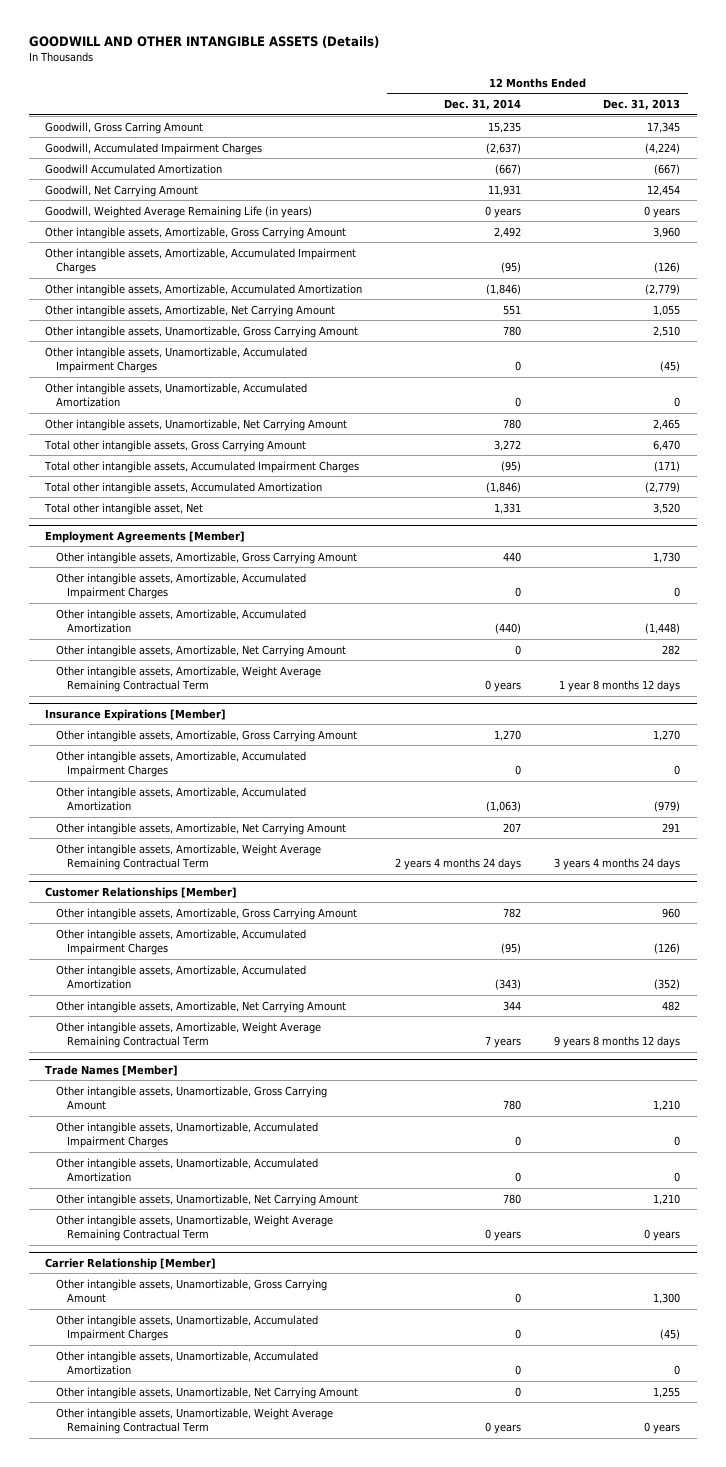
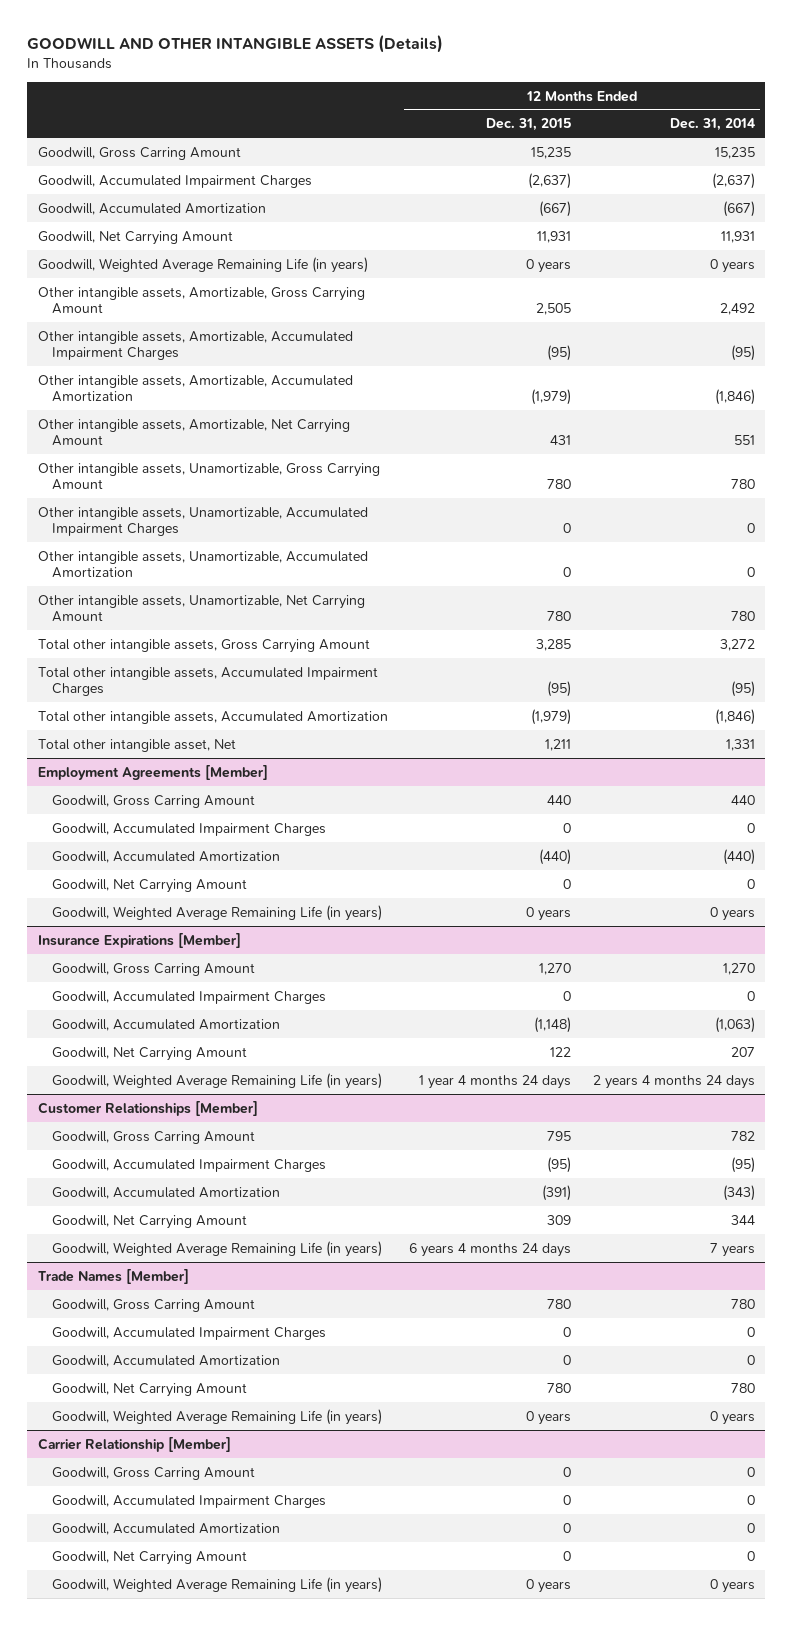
- | 12 Months Ended Dec. 31, 2014 | 12 Months Ended Dec. 31, 2013
+ | 12 Months Ended Dec. 31, 2015 | 12 Months Ended Dec. 31, 2014
- Goodwill Accumulated Amortization | (667) | (667)
+ Goodwill, Accumulated Amortization | (667) | (667)
@ Employment Agreements [Member]
- Other intangible assets, Amortizable, Gross Carrying Amount | 440 | 1,730
- Other intangible assets, Amortizable, Accumulated Impairment Charges | 0 | 0
- Other intangible assets, Amortizable, Accumulated Amortization | (440) | (1,448)
- Other intangible assets, Amortizable, Net Carrying Amount | 0 | 282
- Other intangible assets, Amortizable, Weight Average Remaining Contractual Term | 0 years | 1 year 8 months 12 days
+ Goodwill, Gross Carring Amount | 440 | 440
+ Goodwill, Accumulated Impairment Charges | 0 | 0
+ Goodwill, Accumulated Amortization | (440) | (440)
+ Goodwill, Net Carrying Amount | 0 | 0
+ Goodwill, Weighted Average Remaining Life (in years) | 0 years | 0 years
@ Insurance Expirations [Member]
- Other intangible assets, Amortizable, Gross Carrying Amount | 1,270 | 1,270
- Other intangible assets, Amortizable, Accumulated Impairment Charges | 0 | 0
- Other intangible assets, Amortizable, Accumulated Amortization | (1,063) | (979)
- Other intangible assets, Amortizable, Net Carrying Amount | 207 | 291
- Other intangible assets, Amortizable, Weight Average Remaining Contractual Term | 2 years 4 months 24 days | 3 years 4 months 24 days
+ Goodwill, Gross Carring Amount | 1,270 | 1,270
+ Goodwill, Accumulated Impairment Charges | 0 | 0
+ Goodwill, Accumulated Amortization | (1,148) | (1,063)
+ Goodwill, Net Carrying Amount | 122 | 207
+ Goodwill, Weighted Average Remaining Life (in years) | 1 year 4 months 24 days | 2 years 4 months 24 days
@ Customer Relationships [Member]
- Other intangible assets, Amortizable, Gross Carrying Amount | 782 | 960
- Other intangible assets, Amortizable, Accumulated Impairment Charges | (95) | (126)
- Other intangible assets, Amortizable, Accumulated Amortization | (343) | (352)
- Other intangible assets, Amortizable, Net Carrying Amount | 344 | 482
- Other intangible assets, Amortizable, Weight Average Remaining Contractual Term | 7 years | 9 years 8 months 12 days
+ Goodwill, Gross Carring Amount | 795 | 782
+ Goodwill, Accumulated Impairment Charges | (95) | (95)
+ Goodwill, Accumulated Amortization | (391) | (343)
+ Goodwill, Net Carrying Amount | 309 | 344
+ Goodwill, Weighted Average Remaining Life (in years) | 6 years 4 months 24 days | 7 years
@ Trade Names [Member]
- Other intangible assets, Unamortizable, Gross Carrying Amount | 780 | 1,210
- Other intangible assets, Unamortizable, Accumulated Impairment Charges | 0 | 0
- Other intangible assets, Unamortizable, Accumulated Amortization | 0 | 0
- Other intangible assets, Unamortizable, Net Carrying Amount | 780 | 1,210
- Other intangible assets, Unamortizable, Weight Average Remaining Contractual Term | 0 years | 0 years
+ Goodwill, Gross Carring Amount | 780 | 780
+ Goodwill, Accumulated Impairment Charges | 0 | 0
+ Goodwill, Accumulated Amortization | 0 | 0
+ Goodwill, Net Carrying Amount | 780 | 780
+ Goodwill, Weighted Average Remaining Life (in years) | 0 years | 0 years
@ Carrier Relationship [Member]
- Other intangible assets, Unamortizable, Gross Carrying Amount | 0 | 1,300
- Other intangible assets, Unamortizable, Accumulated Impairment Charges | 0 | (45)
- Other intangible assets, Unamortizable, Accumulated Amortization | 0 | 0
- Other intangible assets, Unamortizable, Net Carrying Amount | 0 | 1,255
- Other intangible assets, Unamortizable, Weight Average Remaining Contractual Term | 0 years | 0 years
+ Goodwill, Gross Carring Amount | 0 | 0
+ Goodwill, Accumulated Impairment Charges | 0 | 0
+ Goodwill, Accumulated Amortization | 0 | 0
+ Goodwill, Net Carrying Amount | 0 | 0
+ Goodwill, Weighted Average Remaining Life (in years) | 0 years | 0 years

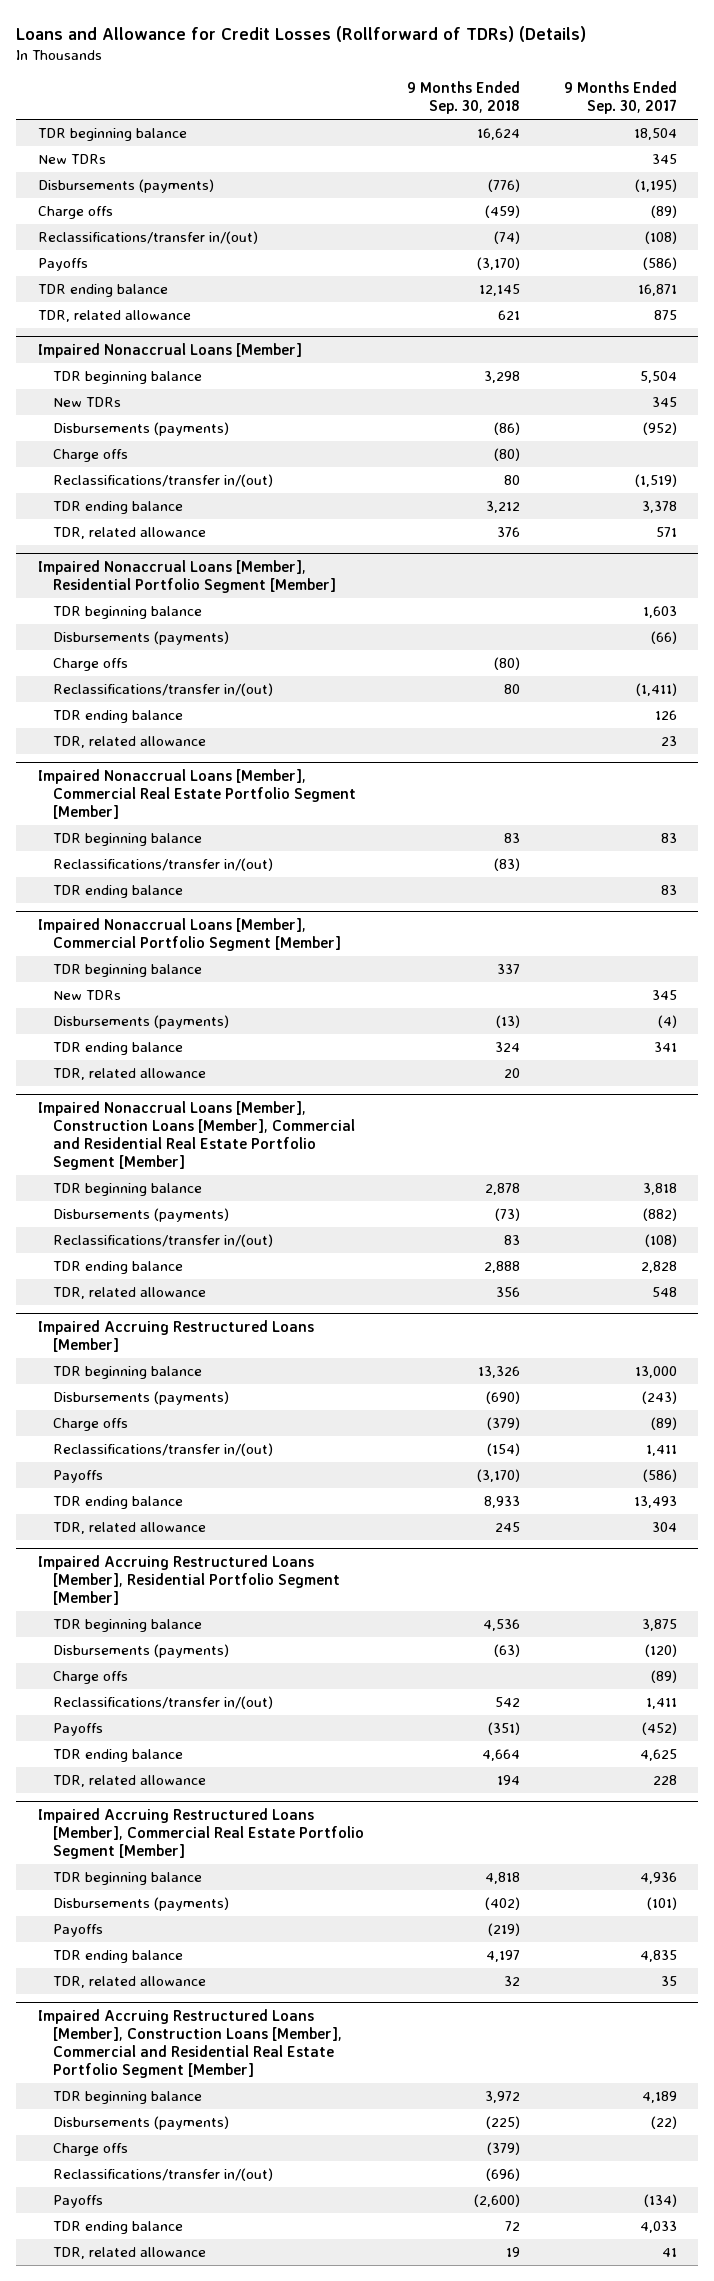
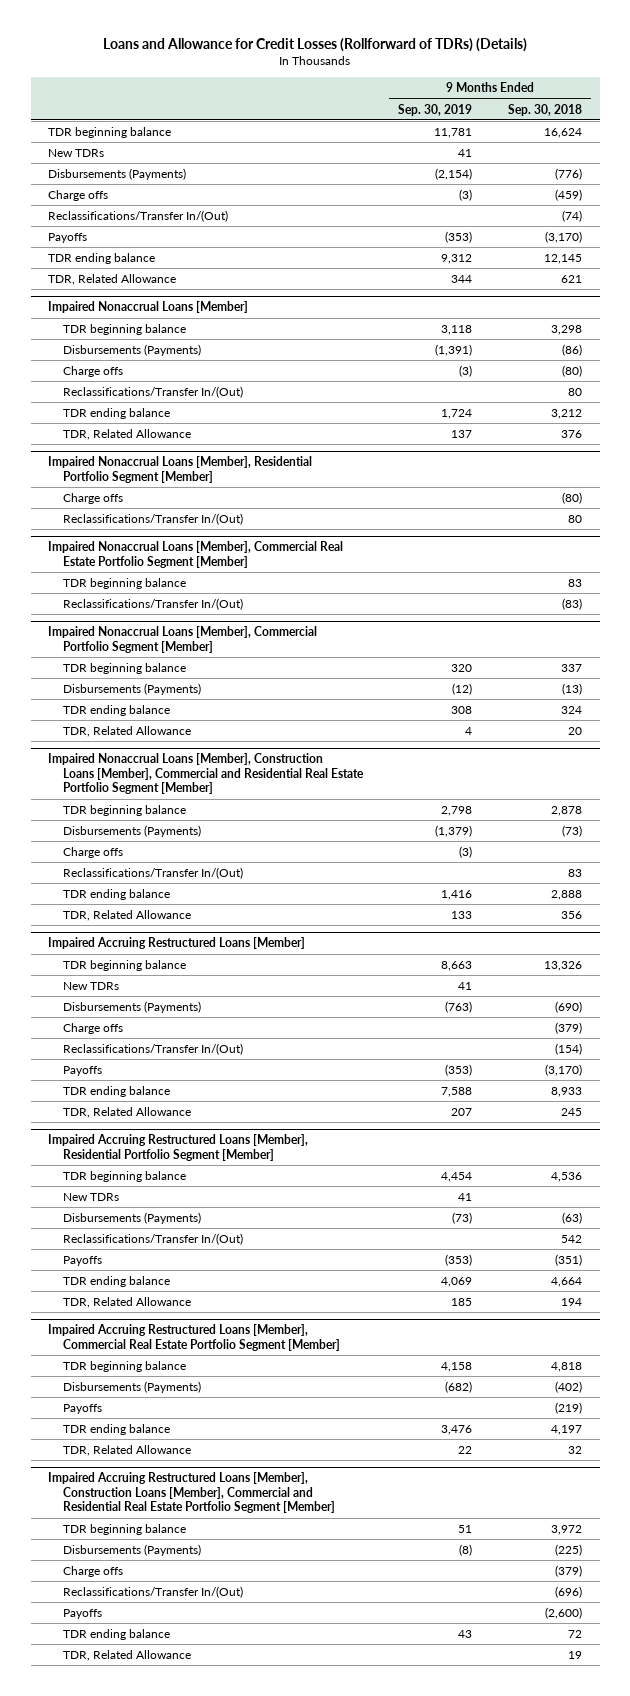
- | 9 Months Ended Sep. 30, 2018 | 9 Months Ended Sep. 30, 2017
+ | 9 Months Ended Sep. 30, 2019 | 9 Months Ended Sep. 30, 2018
- Disbursements (payments) | (776) | (1,195)
+ Disbursements (Payments) | (2,154) | (776)
- Reclassifications/transfer in/(out) | (74) | (108)
+ Reclassifications/Transfer In/(Out) | | (74)
- TDR, related allowance | 621 | 875
+ TDR, Related Allowance | 344 | 621
@ Impaired Nonaccrual Loans [Member]
- New TDRs | | 345
- Disbursements (payments) | (86) | (952)
+ Disbursements (Payments) | (1,391) | (86)
- Reclassifications/transfer in/(out) | 80 | (1,519)
+ Reclassifications/Transfer In/(Out) | | 80
- TDR, related allowance | 376 | 571
+ TDR, Related Allowance | 137 | 376
@ Impaired Nonaccrual Loans [Member], Residential Portfolio Segment [Member]
- TDR beginning balance | | 1,603
- Disbursements (payments) | | (66)
- Reclassifications/transfer in/(out) | 80 | (1,411)
- TDR ending balance | | 126
- TDR, related allowance | | 23
+ Reclassifications/Transfer In/(Out) | | 80
@ Impaired Nonaccrual Loans [Member], Commercial Real Estate Portfolio Segment [Member]
- Reclassifications/transfer in/(out) | (83) |
- TDR ending balance | | 83
+ Reclassifications/Transfer In/(Out) | | (83)
@ Impaired Nonaccrual Loans [Member], Commercial Portfolio Segment [Member]
- New TDRs | | 345
- Disbursements (payments) | (13) | (4)
+ Disbursements (Payments) | (12) | (13)
- TDR, related allowance | 20 |
+ TDR, Related Allowance | 4 | 20
@ Impaired Nonaccrual Loans [Member], Construction Loans [Member], Commercial and Residential Real Estate Portfolio Segment [Member]
- Disbursements (payments) | (73) | (882)
- Reclassifications/transfer in/(out) | 83 | (108)
+ Disbursements (Payments) | (1,379) | (73)
+ Charge offs | (3) |
+ Reclassifications/Transfer In/(Out) | | 83
- TDR, related allowance | 356 | 548
+ TDR, Related Allowance | 133 | 356
@ Impaired Accruing Restructured Loans [Member]
- Disbursements (payments) | (690) | (243)
+ New TDRs | 41 |
+ Disbursements (Payments) | (763) | (690)
- Reclassifications/transfer in/(out) | (154) | 1,411
+ Reclassifications/Transfer In/(Out) | | (154)
- TDR, related allowance | 245 | 304
+ TDR, Related Allowance | 207 | 245
@ Impaired Accruing Restructured Loans [Member], Residential Portfolio Segment [Member]
- Disbursements (payments) | (63) | (120)
- Charge offs | | (89)
- Reclassifications/transfer in/(out) | 542 | 1,411
+ New TDRs | 41 |
+ Disbursements (Payments) | (73) | (63)
+ Reclassifications/Transfer In/(Out) | | 542
- TDR, related allowance | 194 | 228
+ TDR, Related Allowance | 185 | 194
@ Impaired Accruing Restructured Loans [Member], Commercial Real Estate Portfolio Segment [Member]
- Disbursements (payments) | (402) | (101)
+ Disbursements (Payments) | (682) | (402)
- TDR, related allowance | 32 | 35
+ TDR, Related Allowance | 22 | 32
@ Impaired Accruing Restructured Loans [Member], Construction Loans [Member], Commercial and Residential Real Estate Portfolio Segment [Member]
- Disbursements (payments) | (225) | (22)
+ Disbursements (Payments) | (8) | (225)
- Reclassifications/transfer in/(out) | (696) |
+ Reclassifications/Transfer In/(Out) | | (696)
- TDR, related allowance | 19 | 41
+ TDR, Related Allowance | | 19

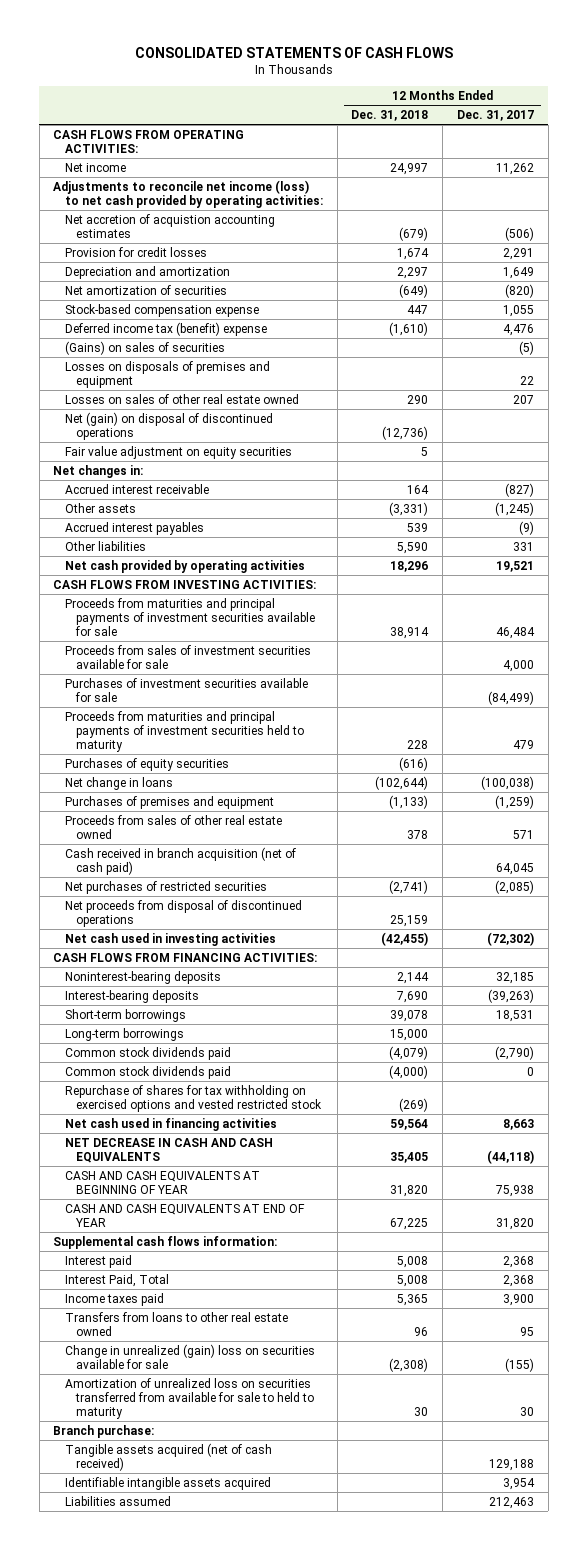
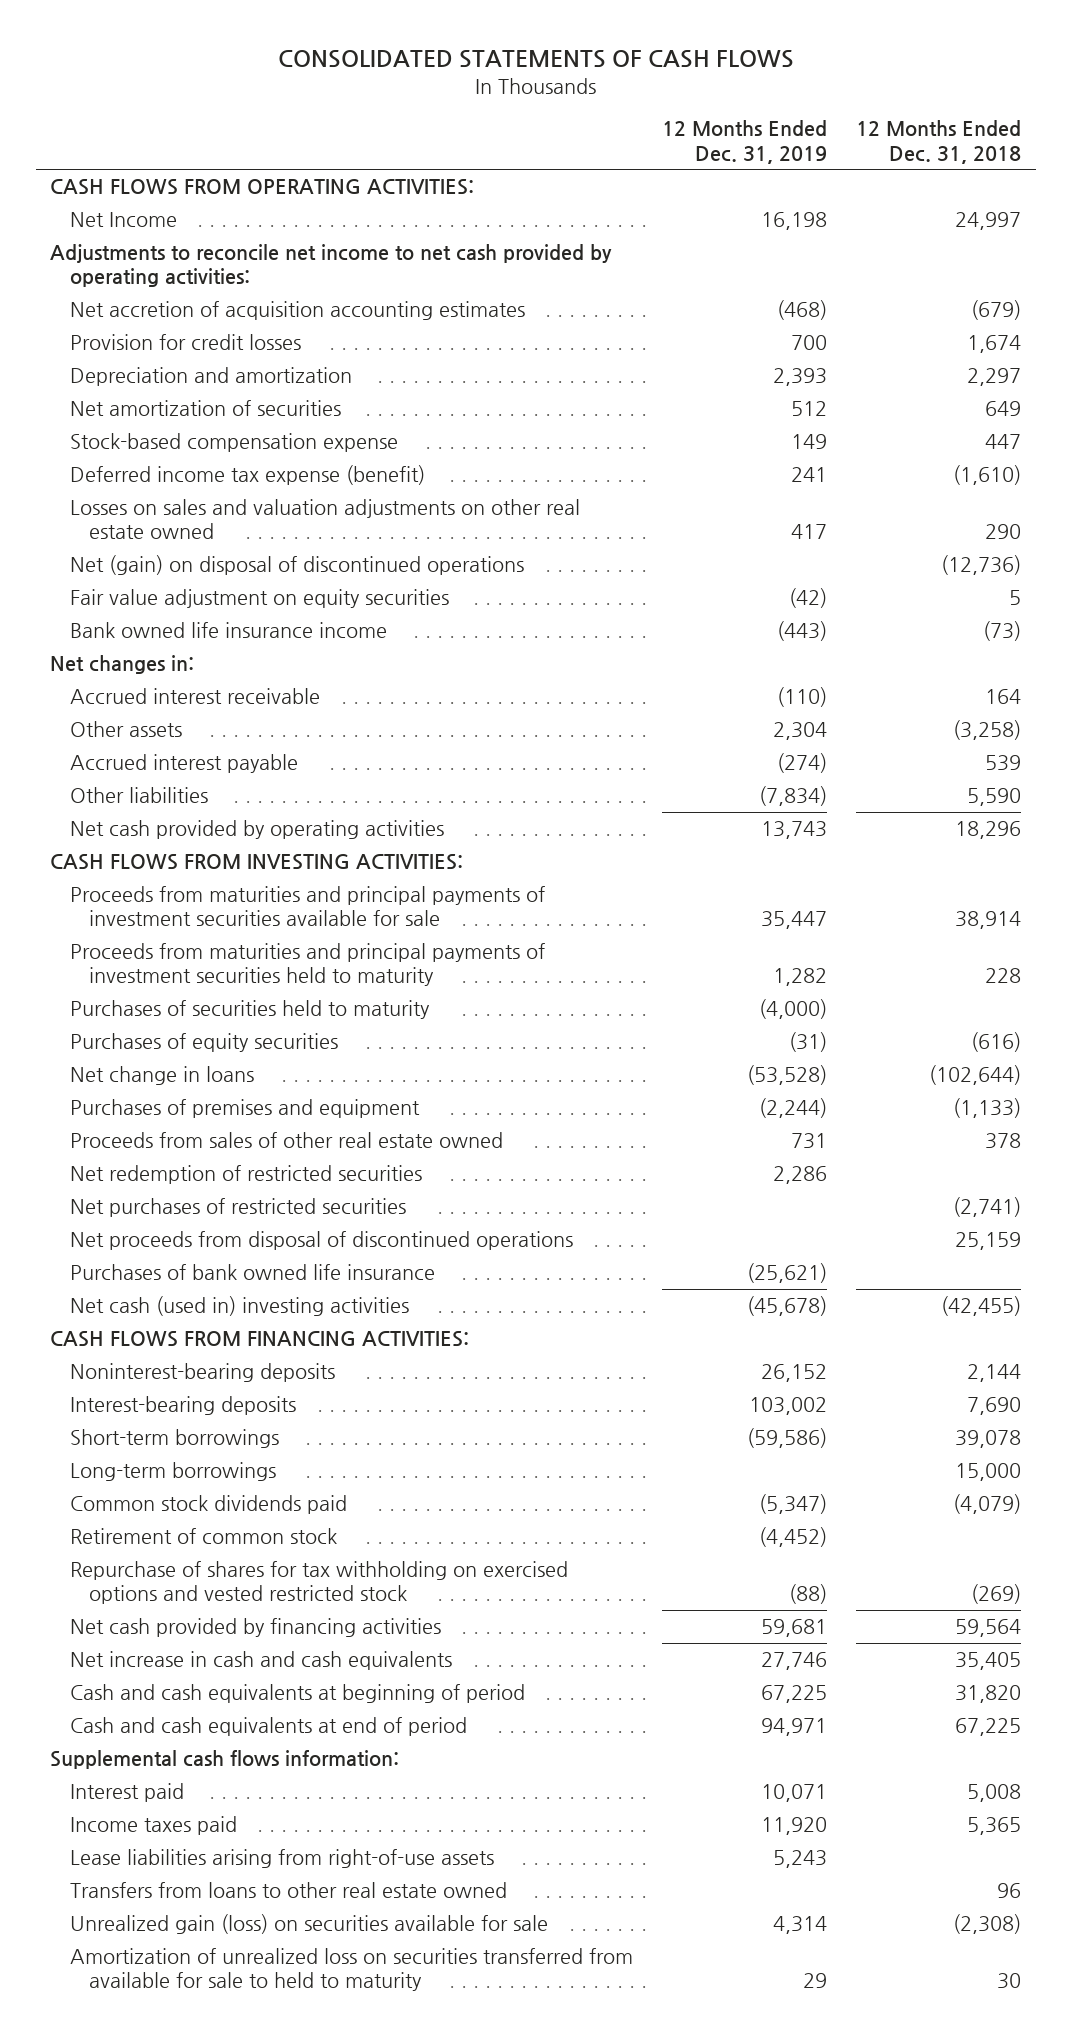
- | 12 Months Ended Dec. 31, 2018 | 12 Months Ended Dec. 31, 2017
+ | 12 Months Ended Dec. 31, 2019 | 12 Months Ended Dec. 31, 2018
- Net income | 24,997 | 11,262
- Adjustments to reconcile net income (loss) to net cash provided by operating activities:
- Net accretion of acquistion accounting estimates | (679) | (506)
+ Net Income | 16,198 | 24,997
+ Adjustments to reconcile net income to net cash provided by operating activities:
+ Net accretion of acquisition accounting estimates | (468) | (679)
- Net amortization of securities | (649) | (820)
+ Net amortization of securities | 512 | 649
- Deferred income tax (benefit) expense | (1,610) | 4,476
- (Gains) on sales of securities | | (5)
- Losses on disposals of premises and equipment | | 22
- Losses on sales of other real estate owned | 290 | 207
+ Deferred income tax expense (benefit) | 241 | (1,610)
+ Losses on sales and valuation adjustments on other real estate owned | 417 | 290
+ Bank owned life insurance income | (443) | (73)
- Other assets | (3,331) | (1,245)
- Accrued interest payables | 539 | (9)
+ Other assets | 2,304 | (3,258)
+ Accrued interest payable | (274) | 539
- Proceeds from sales of investment securities available for sale | | 4,000
- Purchases of investment securities available for sale | | (84,499)
+ Purchases of securities held to maturity | (4,000) |
- Cash received in branch acquisition (net of cash paid) | | 64,045
+ Net redemption of restricted securities | 2,286 |
- Net cash used in investing activities | (42,455) | (72,302)
+ Purchases of bank owned life insurance | (25,621) |
+ Net cash (used in) investing activities | (45,678) | (42,455)
- Common stock dividends paid | (4,000) | 0
+ Retirement of common stock | (4,452) |
- Net cash used in financing activities | 59,564 | 8,663
- NET DECREASE IN CASH AND CASH EQUIVALENTS | 35,405 | (44,118)
- CASH AND CASH EQUIVALENTS AT BEGINNING OF YEAR | 31,820 | 75,938
- CASH AND CASH EQUIVALENTS AT END OF YEAR | 67,225 | 31,820
+ Net cash provided by financing activities | 59,681 | 59,564
+ Net increase in cash and cash equivalents | 27,746 | 35,405
+ Cash and cash equivalents at beginning of period | 67,225 | 31,820
+ Cash and cash equivalents at end of period | 94,971 | 67,225
- Interest Paid, Total | 5,008 | 2,368
+ Lease liabilities arising from right-of-use assets | 5,243 |
- Change in unrealized (gain) loss on securities available for sale | (2,308) | (155)
+ Unrealized gain (loss) on securities available for sale | 4,314 | (2,308)
- Branch purchase:
- Tangible assets acquired (net of cash received) | | 129,188
- Identifiable intangible assets acquired | | 3,954
- Liabilities assumed | | 212,463

